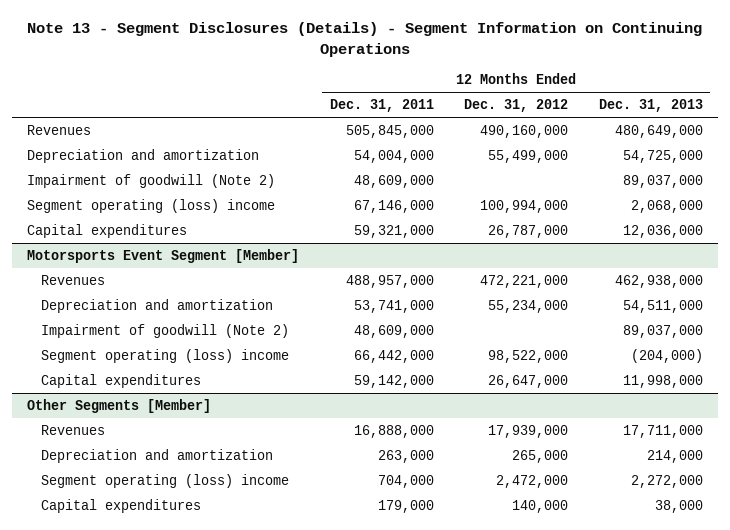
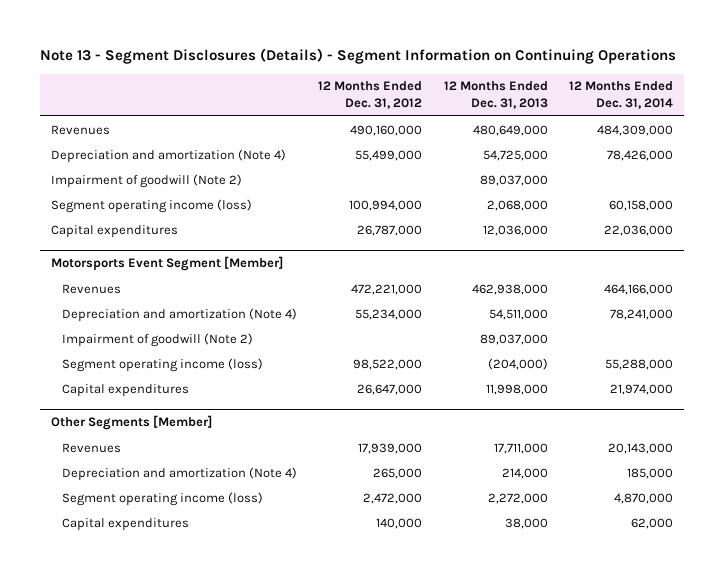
- | 12 Months Ended Dec. 31, 2011 | 12 Months Ended Dec. 31, 2012 | 12 Months Ended Dec. 31, 2013
+ | 12 Months Ended Dec. 31, 2012 | 12 Months Ended Dec. 31, 2013 | 12 Months Ended Dec. 31, 2014
- Depreciation and amortization | 54,004,000 | 55,499,000 | 54,725,000
+ Depreciation and amortization (Note 4) | 55,499,000 | 54,725,000 | 78,426,000
- Segment operating (loss) income | 67,146,000 | 100,994,000 | 2,068,000
+ Segment operating income (loss) | 100,994,000 | 2,068,000 | 60,158,000
@ Motorsports Event Segment [Member]
- Depreciation and amortization | 53,741,000 | 55,234,000 | 54,511,000
+ Depreciation and amortization (Note 4) | 55,234,000 | 54,511,000 | 78,241,000
- Segment operating (loss) income | 66,442,000 | 98,522,000 | (204,000)
+ Segment operating income (loss) | 98,522,000 | (204,000) | 55,288,000
@ Other Segments [Member]
- Depreciation and amortization | 263,000 | 265,000 | 214,000
- Segment operating (loss) income | 704,000 | 2,472,000 | 2,272,000
+ Depreciation and amortization (Note 4) | 265,000 | 214,000 | 185,000
+ Segment operating income (loss) | 2,472,000 | 2,272,000 | 4,870,000

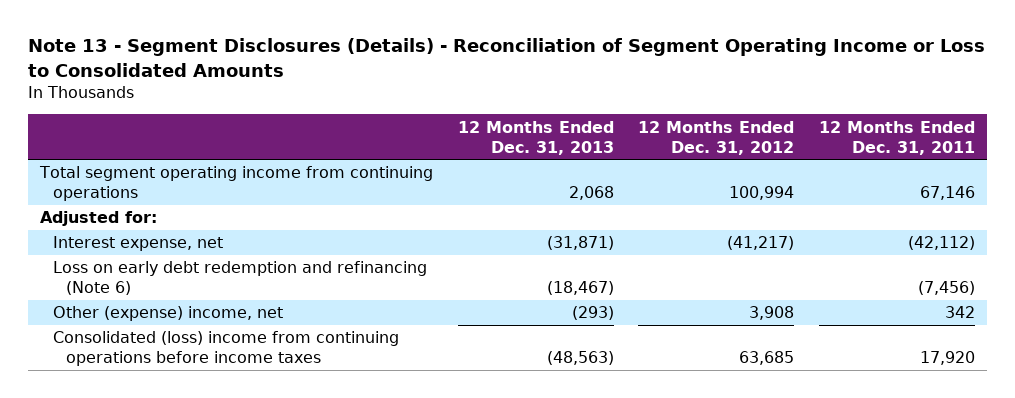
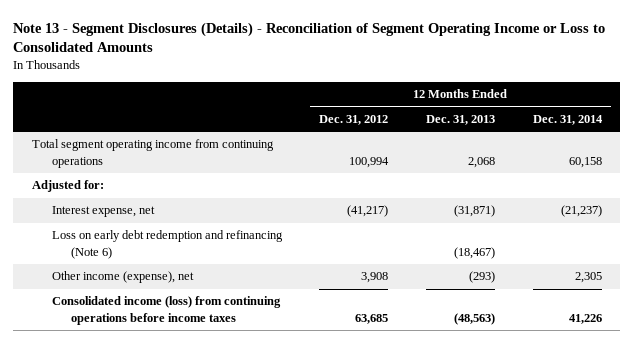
- | 12 Months Ended Dec. 31, 2013 | 12 Months Ended Dec. 31, 2012 | 12 Months Ended Dec. 31, 2011
+ | 12 Months Ended Dec. 31, 2012 | 12 Months Ended Dec. 31, 2013 | 12 Months Ended Dec. 31, 2014
- Other (expense) income, net | (293) | 3,908 | 342
- Consolidated (loss) income from continuing operations before income taxes | (48,563) | 63,685 | 17,920
+ Other income (expense), net | 3,908 | (293) | 2,305
+ Consolidated income (loss) from continuing operations before income taxes | 63,685 | (48,563) | 41,226

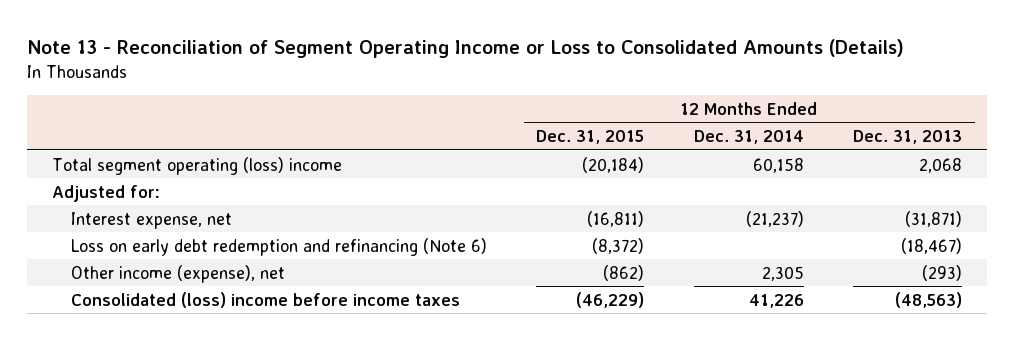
- Note 13 - Segment Disclosures (Details) - Reconciliation of Segment Operating Income or Loss to Consolidated Amounts
+ Note 13 - Reconciliation of Segment Operating Income or Loss to Consolidated Amounts (Details)
- | 12 Months Ended Dec. 31, 2012 | 12 Months Ended Dec. 31, 2013 | 12 Months Ended Dec. 31, 2014
+ | 12 Months Ended Dec. 31, 2015 | 12 Months Ended Dec. 31, 2014 | 12 Months Ended Dec. 31, 2013
- Total segment operating income from continuing operations | 100,994 | 2,068 | 60,158
+ Total segment operating (loss) income | (20,184) | 60,158 | 2,068
- Consolidated income (loss) from continuing operations before income taxes | 63,685 | (48,563) | 41,226
+ Consolidated (loss) income before income taxes | (46,229) | 41,226 | (48,563)

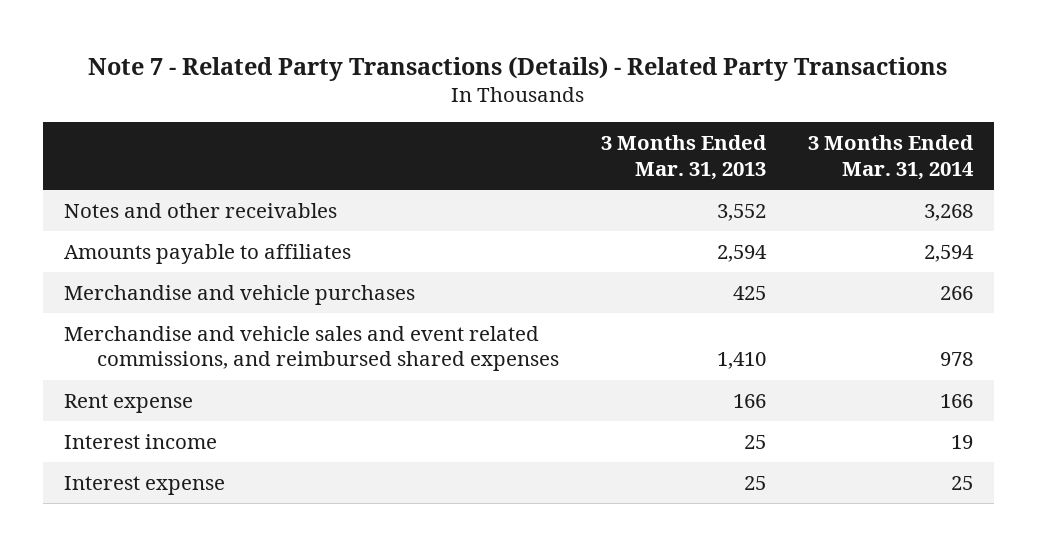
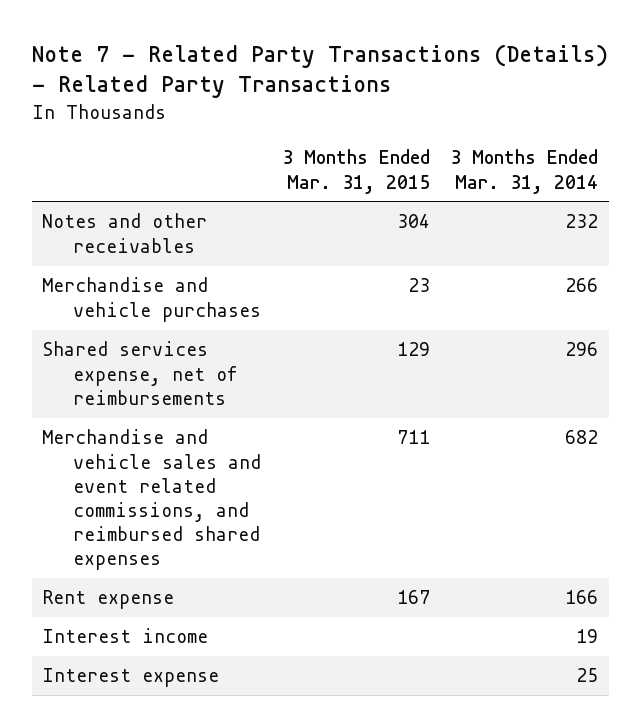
- | 3 Months Ended Mar. 31, 2013 | 3 Months Ended Mar. 31, 2014
+ | 3 Months Ended Mar. 31, 2015 | 3 Months Ended Mar. 31, 2014
- Notes and other receivables | 3,552 | 3,268
- Amounts payable to affiliates | 2,594 | 2,594
+ Notes and other receivables | 304 | 232
- Merchandise and vehicle sales and event related commissions, and reimbursed shared expenses | 1,410 | 978
+ Shared services expense, net of reimbursements | 129 | 296
+ Merchandise and vehicle sales and event related commissions, and reimbursed shared expenses | 711 | 682

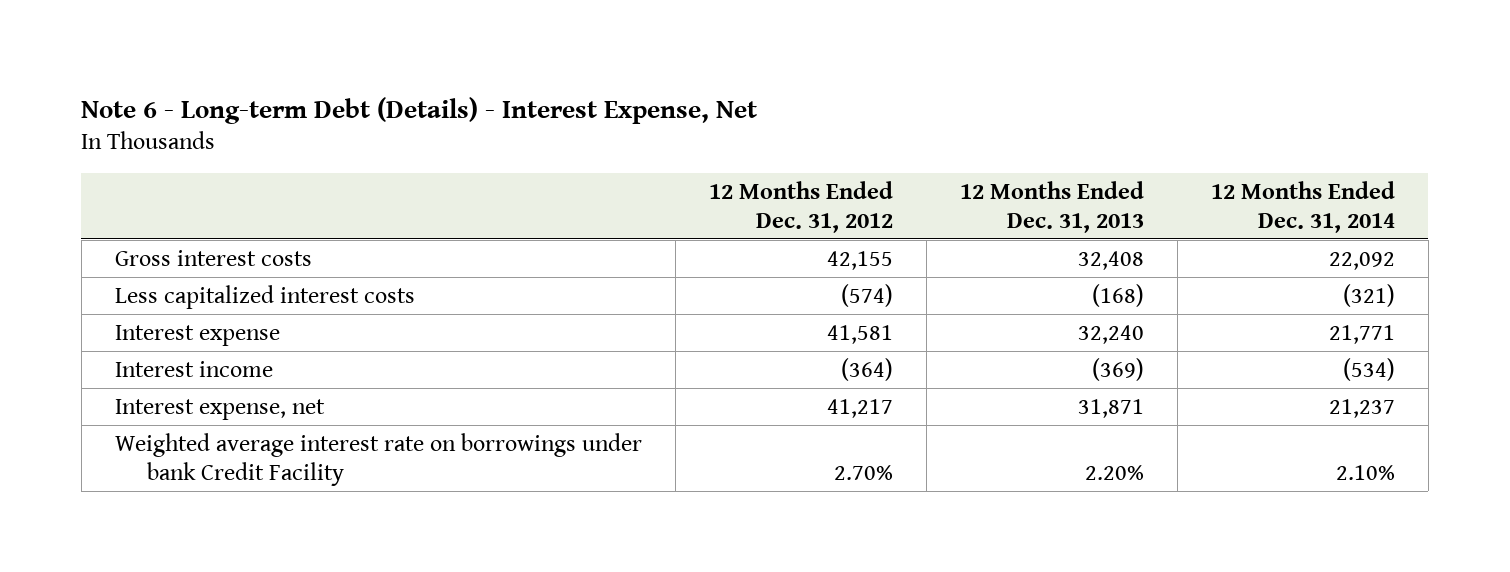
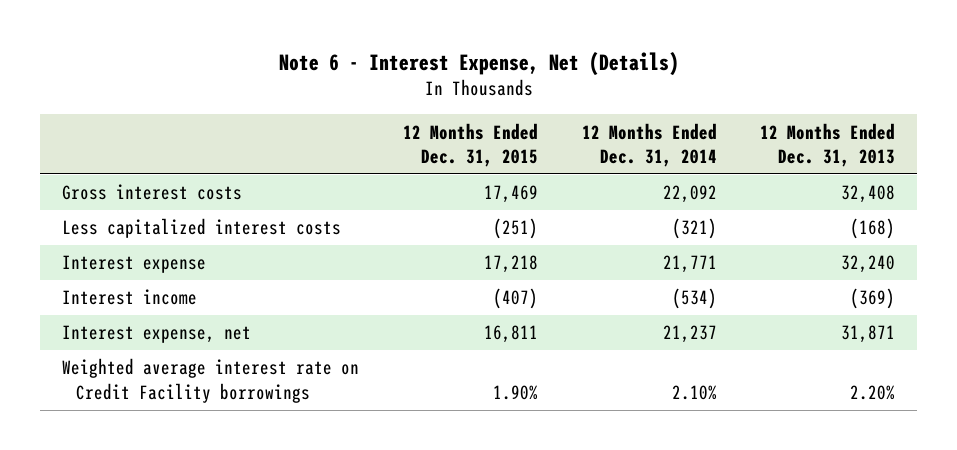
- Note 6 - Long-term Debt (Details) - Interest Expense, Net
+ Note 6 - Interest Expense, Net (Details)
- | 12 Months Ended Dec. 31, 2012 | 12 Months Ended Dec. 31, 2013 | 12 Months Ended Dec. 31, 2014
+ | 12 Months Ended Dec. 31, 2015 | 12 Months Ended Dec. 31, 2014 | 12 Months Ended Dec. 31, 2013
- Weighted average interest rate on borrowings under bank Credit Facility | 2.70% | 2.20% | 2.10%
+ Weighted average interest rate on Credit Facility borrowings | 1.90% | 2.10% | 2.20%

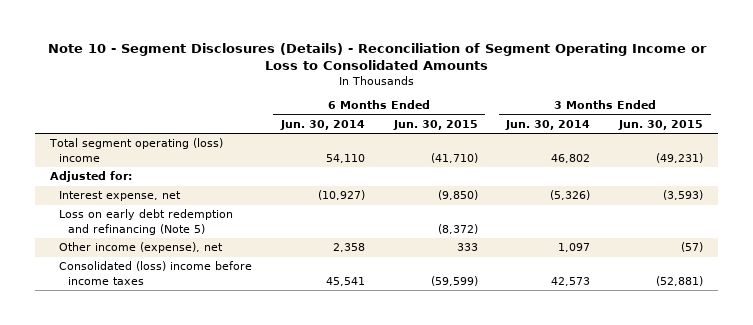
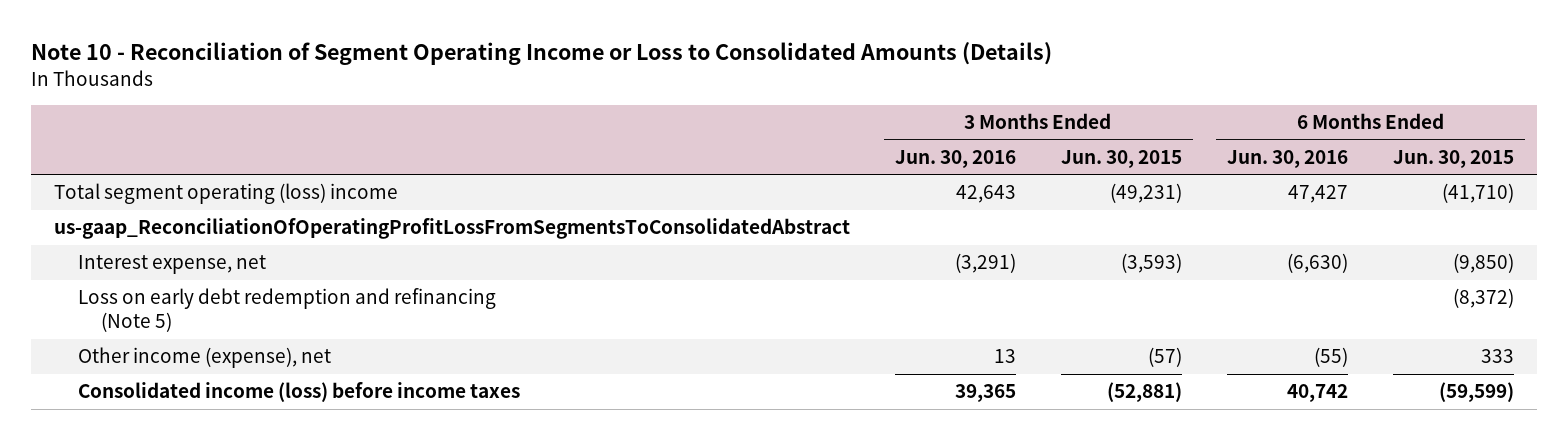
- Note 10 - Segment Disclosures (Details) - Reconciliation of Segment Operating Income or Loss to Consolidated Amounts
+ Note 10 - Reconciliation of Segment Operating Income or Loss to Consolidated Amounts (Details)
- | 6 Months Ended Jun. 30, 2014 | 6 Months Ended Jun. 30, 2015 | 3 Months Ended Jun. 30, 2014 | 3 Months Ended Jun. 30, 2015
+ | 3 Months Ended Jun. 30, 2016 | 3 Months Ended Jun. 30, 2015 | 6 Months Ended Jun. 30, 2016 | 6 Months Ended Jun. 30, 2015
- Adjusted for:
+ us-gaap_ReconciliationOfOperatingProfitLossFromSegmentsToConsolidatedAbstract
- Consolidated (loss) income before income taxes | 45,541 | (59,599) | 42,573 | (52,881)
+ Consolidated income (loss) before income taxes | 39,365 | (52,881) | 40,742 | (59,599)

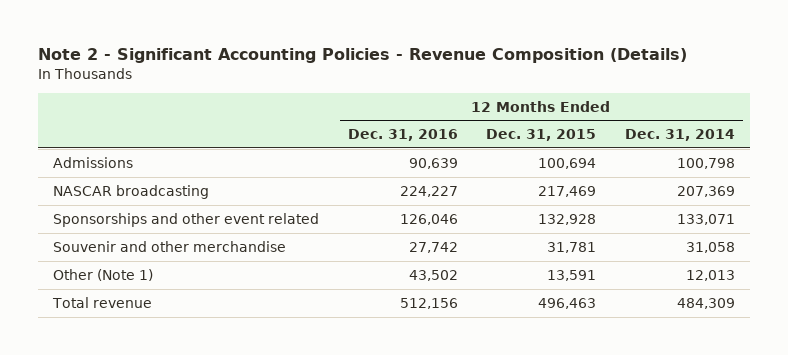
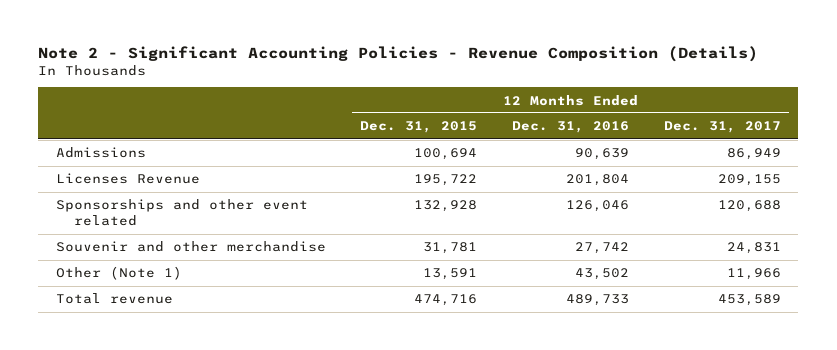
- | 12 Months Ended Dec. 31, 2016 | 12 Months Ended Dec. 31, 2015 | 12 Months Ended Dec. 31, 2014
+ | 12 Months Ended Dec. 31, 2015 | 12 Months Ended Dec. 31, 2016 | 12 Months Ended Dec. 31, 2017
- NASCAR broadcasting | 224,227 | 217,469 | 207,369
+ Licenses Revenue | 195,722 | 201,804 | 209,155
- Total revenue | 512,156 | 496,463 | 484,309
+ Total revenue | 474,716 | 489,733 | 453,589

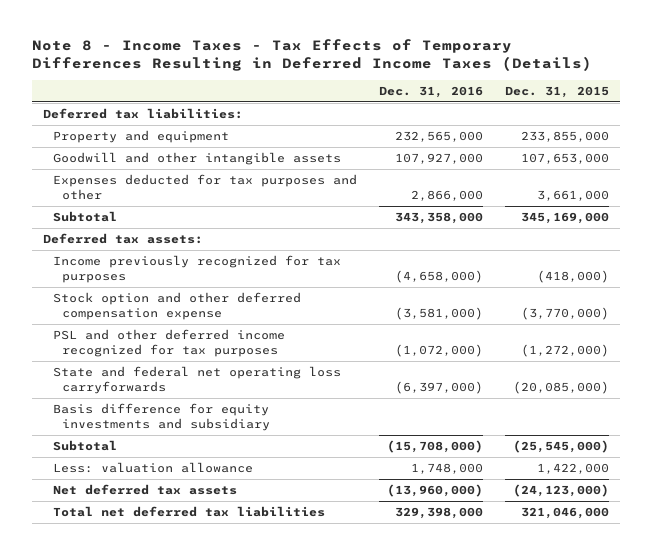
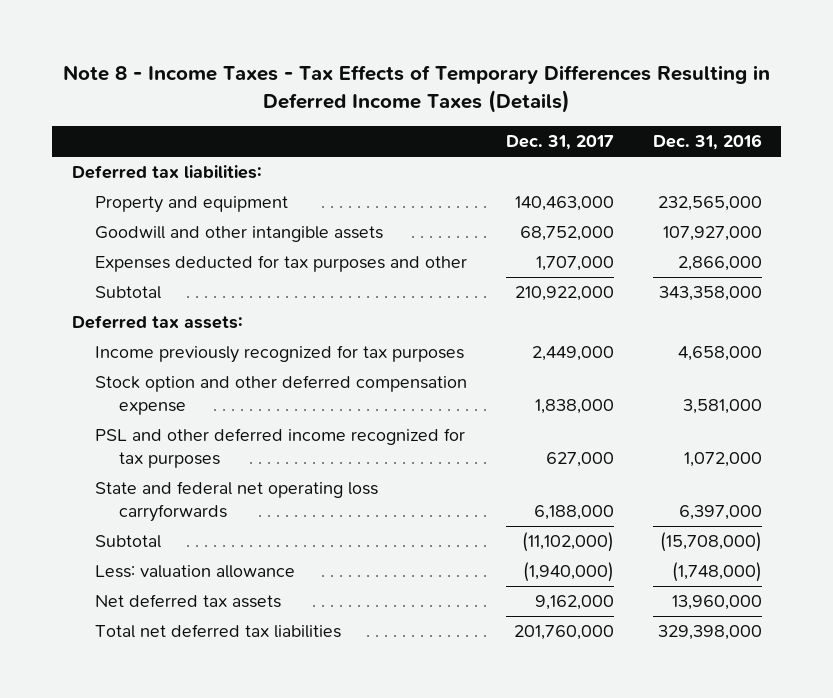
- | Dec. 31, 2016 | Dec. 31, 2015
+ | Dec. 31, 2017 | Dec. 31, 2016
- Income previously recognized for tax purposes | (4,658,000) | (418,000)
- Stock option and other deferred compensation expense | (3,581,000) | (3,770,000)
- PSL and other deferred income recognized for tax purposes | (1,072,000) | (1,272,000)
- State and federal net operating loss carryforwards | (6,397,000) | (20,085,000)
- Basis difference for equity investments and subsidiary
+ Income previously recognized for tax purposes | 2,449,000 | 4,658,000
+ Stock option and other deferred compensation expense | 1,838,000 | 3,581,000
+ PSL and other deferred income recognized for tax purposes | 627,000 | 1,072,000
+ State and federal net operating loss carryforwards | 6,188,000 | 6,397,000
- Less: valuation allowance | 1,748,000 | 1,422,000
- Net deferred tax assets | (13,960,000) | (24,123,000)
+ Less: valuation allowance | (1,940,000) | (1,748,000)
+ Net deferred tax assets | 9,162,000 | 13,960,000

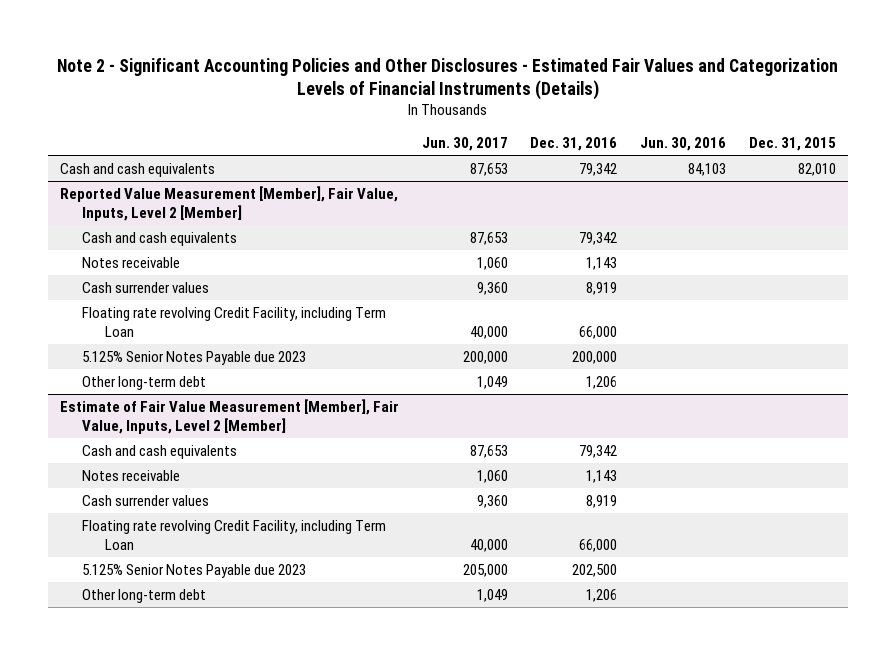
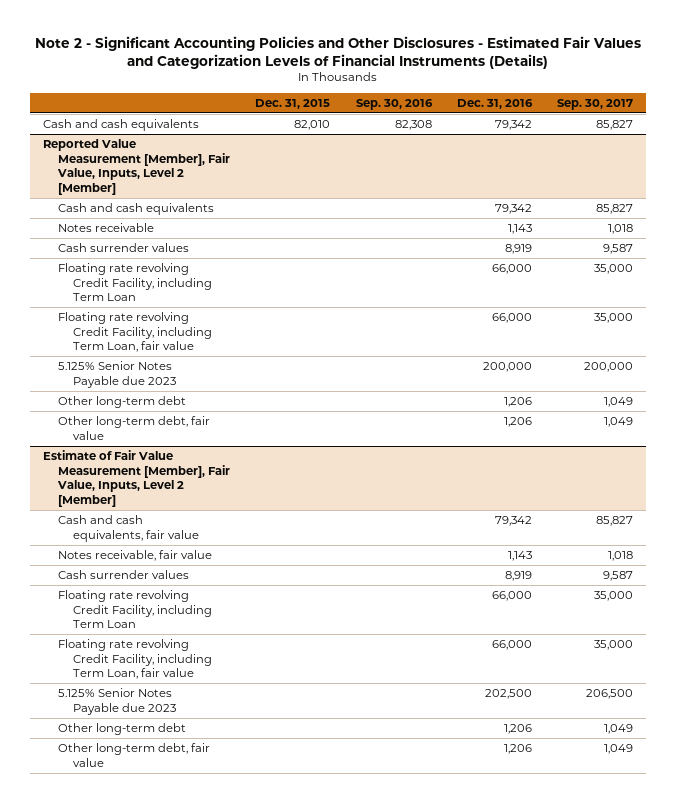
- | Jun. 30, 2017 | Dec. 31, 2016 | Jun. 30, 2016 | Dec. 31, 2015
+ | Dec. 31, 2015 | Sep. 30, 2016 | Dec. 31, 2016 | Sep. 30, 2017
@ Reported Value Measurement [Member], Fair Value, Inputs, Level 2 [Member]
+ Floating rate revolving Credit Facility, including Term Loan, fair value | | | 66,000 | 35,000
+ Other long-term debt, fair value | | | 1,206 | 1,049
@ Estimate of Fair Value Measurement [Member], Fair Value, Inputs, Level 2 [Member]
- Cash and cash equivalents | 87,653 | 79,342 | |
- Notes receivable | 1,060 | 1,143 | |
+ Cash and cash equivalents, fair value | | | 79,342 | 85,827
+ Notes receivable, fair value | | | 1,143 | 1,018
+ Floating rate revolving Credit Facility, including Term Loan, fair value | | | 66,000 | 35,000
+ Other long-term debt, fair value | | | 1,206 | 1,049

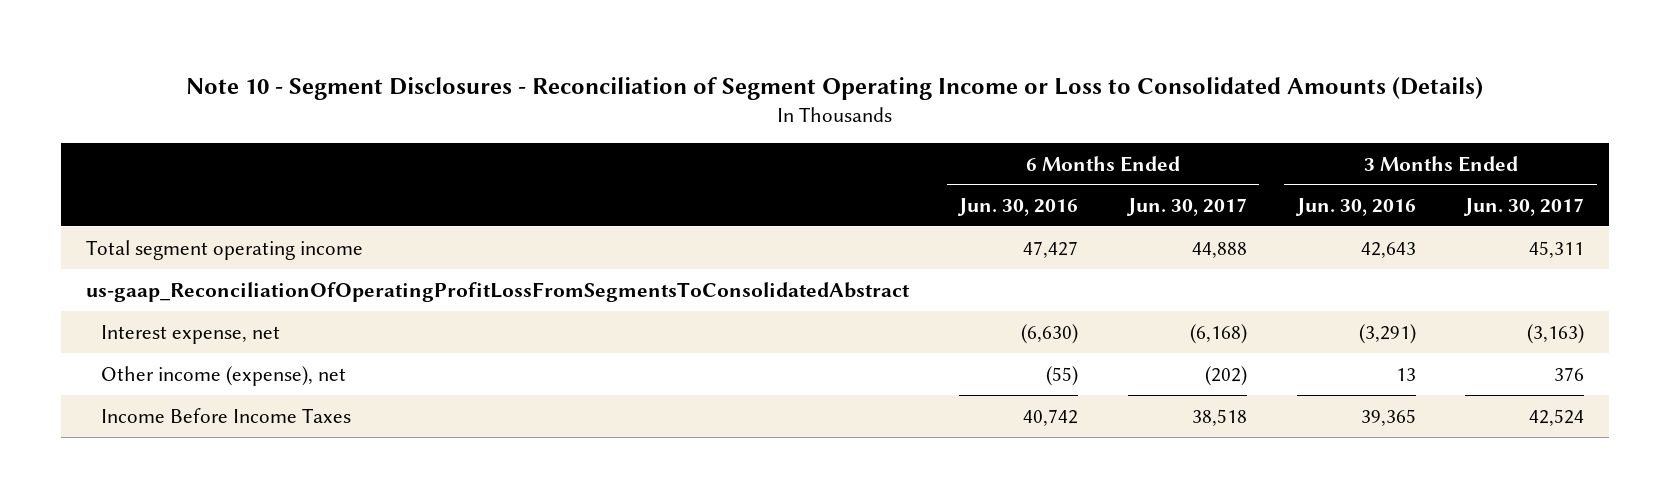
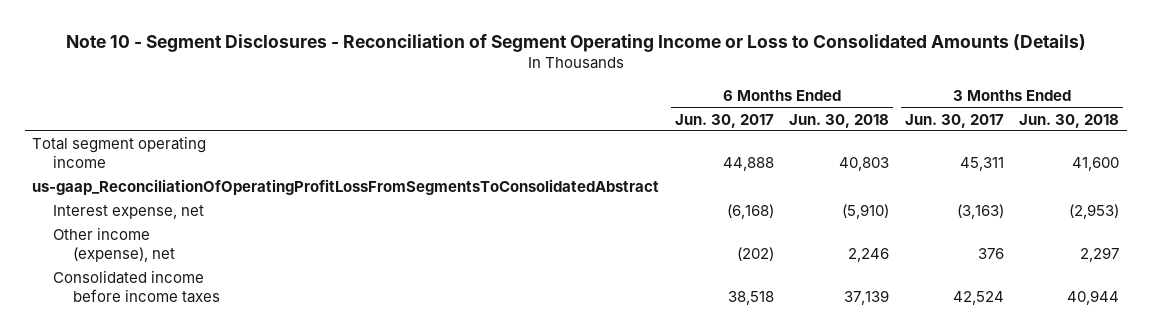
- | 6 Months Ended Jun. 30, 2016 | 6 Months Ended Jun. 30, 2017 | 3 Months Ended Jun. 30, 2016 | 3 Months Ended Jun. 30, 2017
+ | 6 Months Ended Jun. 30, 2017 | 6 Months Ended Jun. 30, 2018 | 3 Months Ended Jun. 30, 2017 | 3 Months Ended Jun. 30, 2018
- Income Before Income Taxes | 40,742 | 38,518 | 39,365 | 42,524
+ Consolidated income before income taxes | 38,518 | 37,139 | 42,524 | 40,944

